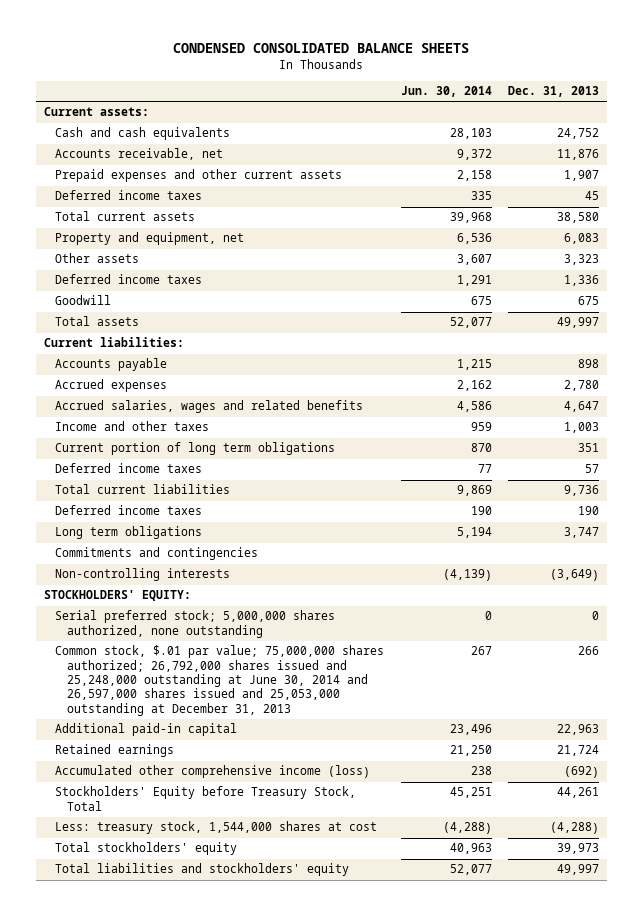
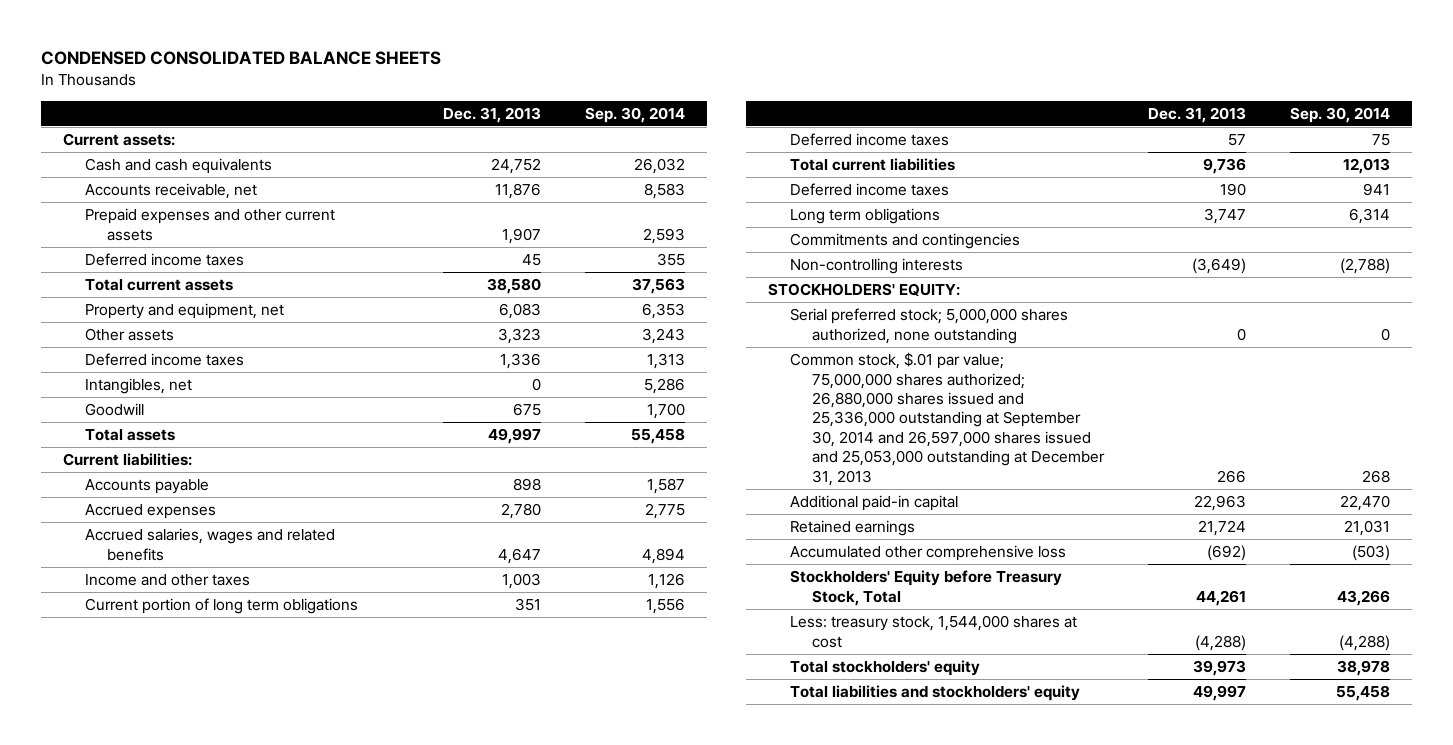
- | Jun. 30, 2014 | Dec. 31, 2013
+ | Dec. 31, 2013 | Sep. 30, 2014
+ Intangibles, net | 0 | 5,286
- Common stock, $.01 par value; 75,000,000 shares authorized; 26,792,000 shares issued and 25,248,000 outstanding at June 30, 2014 and 26,597,000 shares issued and 25,053,000 outstanding at December 31, 2013 | 267 | 266
+ Common stock, $.01 par value; 75,000,000 shares authorized; 26,880,000 shares issued and 25,336,000 outstanding at September 30, 2014 and 26,597,000 shares issued and 25,053,000 outstanding at December 31, 2013 | 266 | 268
- Accumulated other comprehensive income (loss) | 238 | (692)
+ Accumulated other comprehensive loss | (692) | (503)

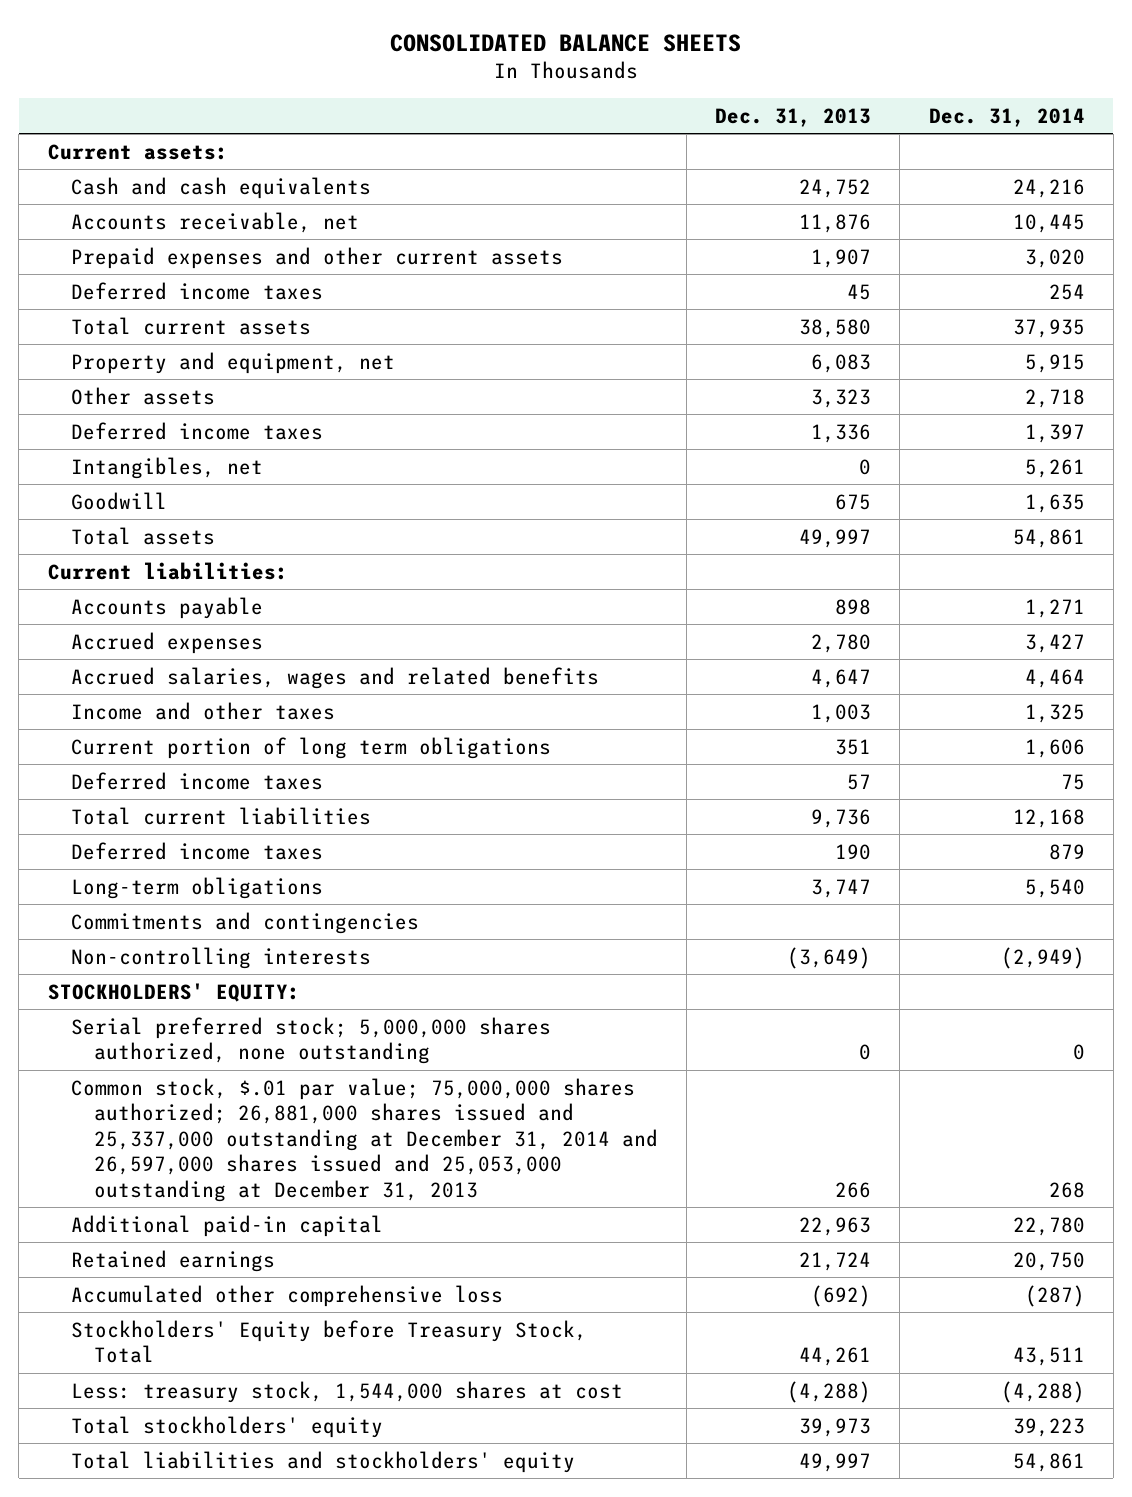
- CONDENSED CONSOLIDATED BALANCE SHEETS
+ CONSOLIDATED BALANCE SHEETS
- | Dec. 31, 2013 | Sep. 30, 2014
+ | Dec. 31, 2013 | Dec. 31, 2014
- Long term obligations | 3,747 | 6,314
+ Long-term obligations | 3,747 | 5,540
- Common stock, $.01 par value; 75,000,000 shares authorized; 26,880,000 shares issued and 25,336,000 outstanding at September 30, 2014 and 26,597,000 shares issued and 25,053,000 outstanding at December 31, 2013 | 266 | 268
+ Common stock, $.01 par value; 75,000,000 shares authorized; 26,881,000 shares issued and 25,337,000 outstanding at December 31, 2014 and 26,597,000 shares issued and 25,053,000 outstanding at December 31, 2013 | 266 | 268

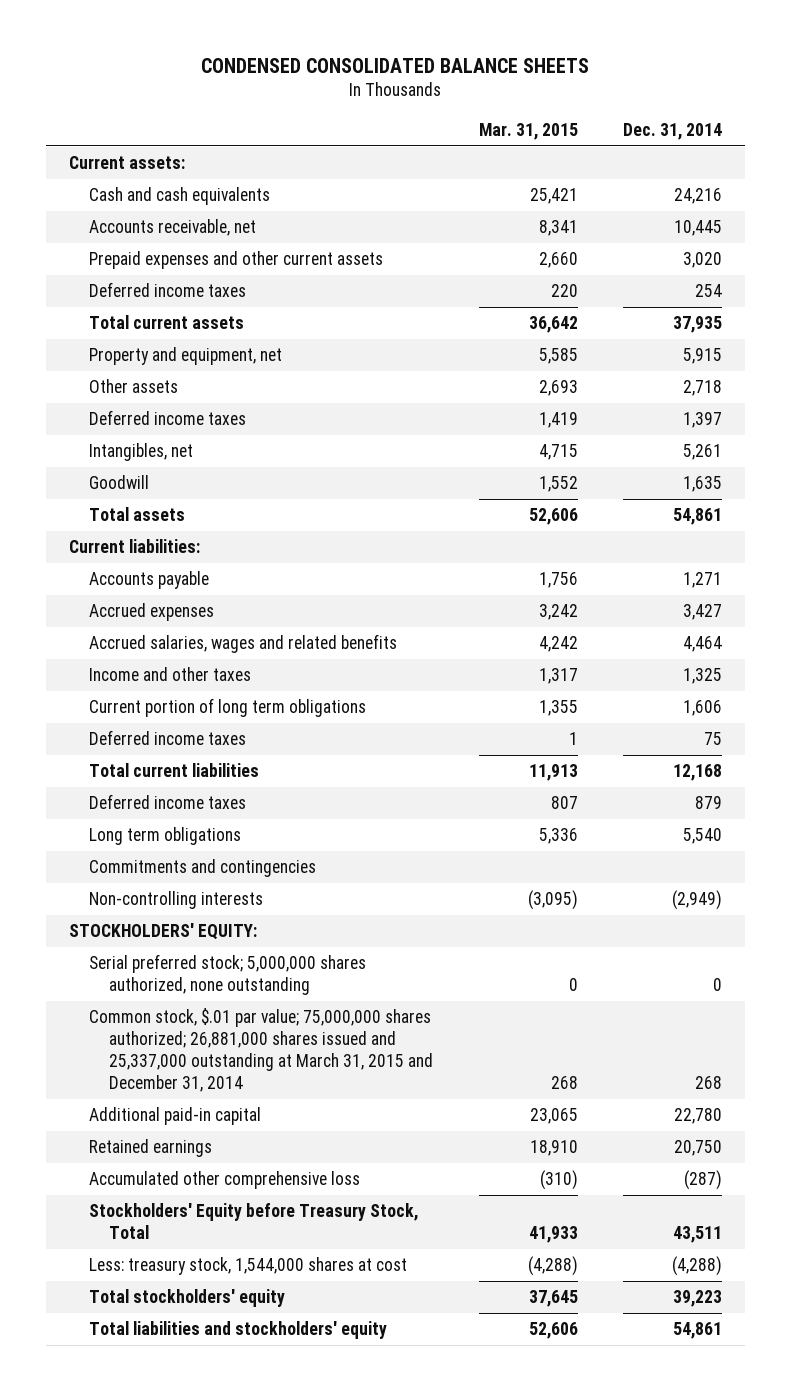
- CONSOLIDATED BALANCE SHEETS
+ CONDENSED CONSOLIDATED BALANCE SHEETS
- | Dec. 31, 2013 | Dec. 31, 2014
+ | Mar. 31, 2015 | Dec. 31, 2014
- Long-term obligations | 3,747 | 5,540
+ Long term obligations | 5,336 | 5,540
- Common stock, $.01 par value; 75,000,000 shares authorized; 26,881,000 shares issued and 25,337,000 outstanding at December 31, 2014 and 26,597,000 shares issued and 25,053,000 outstanding at December 31, 2013 | 266 | 268
+ Common stock, $.01 par value; 75,000,000 shares authorized; 26,881,000 shares issued and 25,337,000 outstanding at March 31, 2015 and December 31, 2014 | 268 | 268

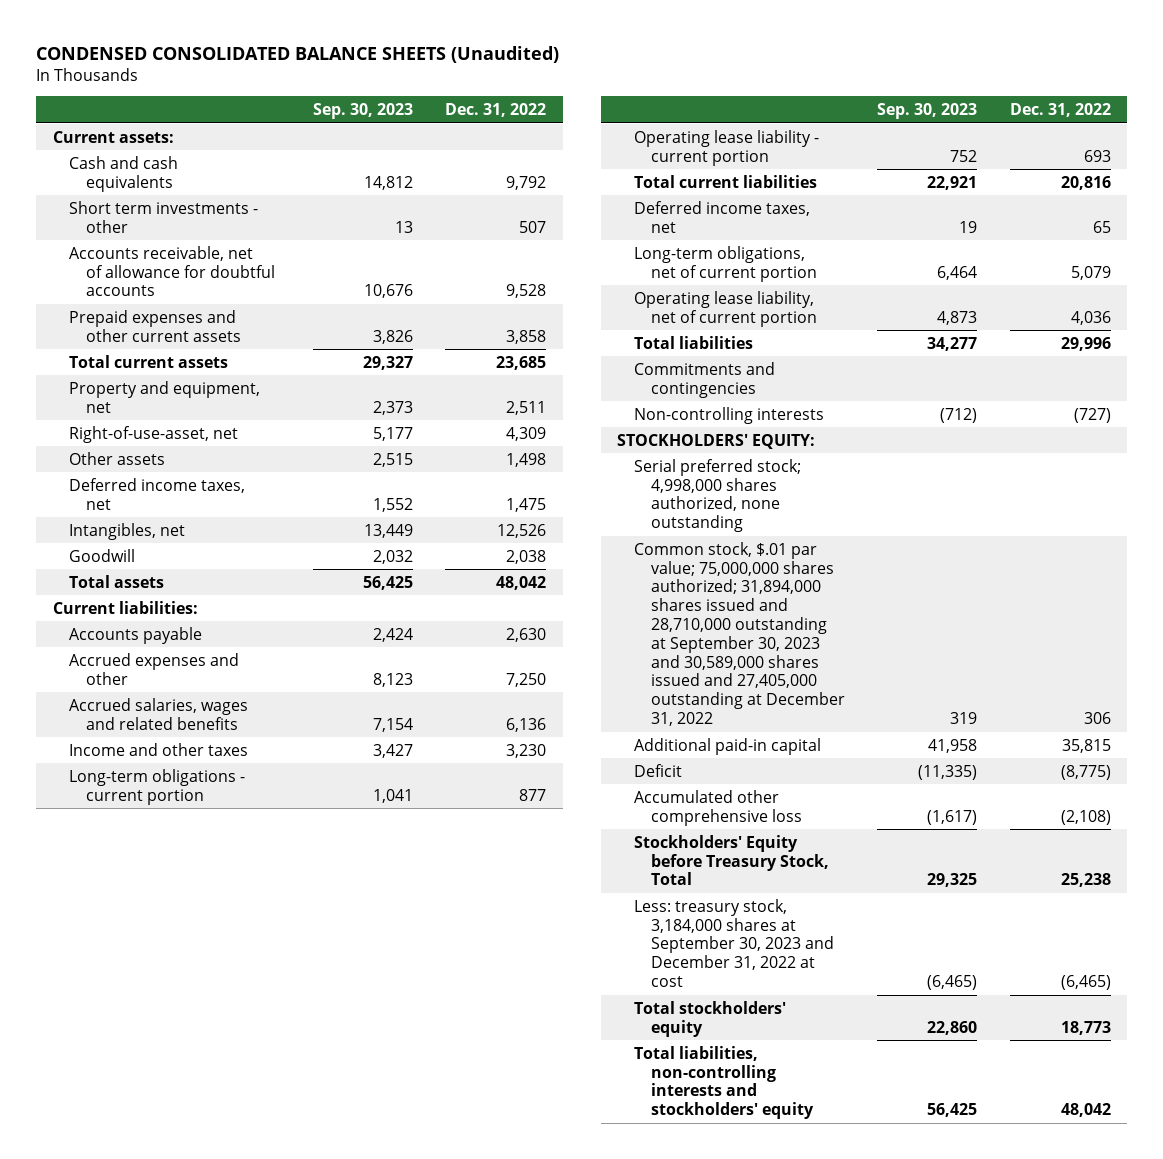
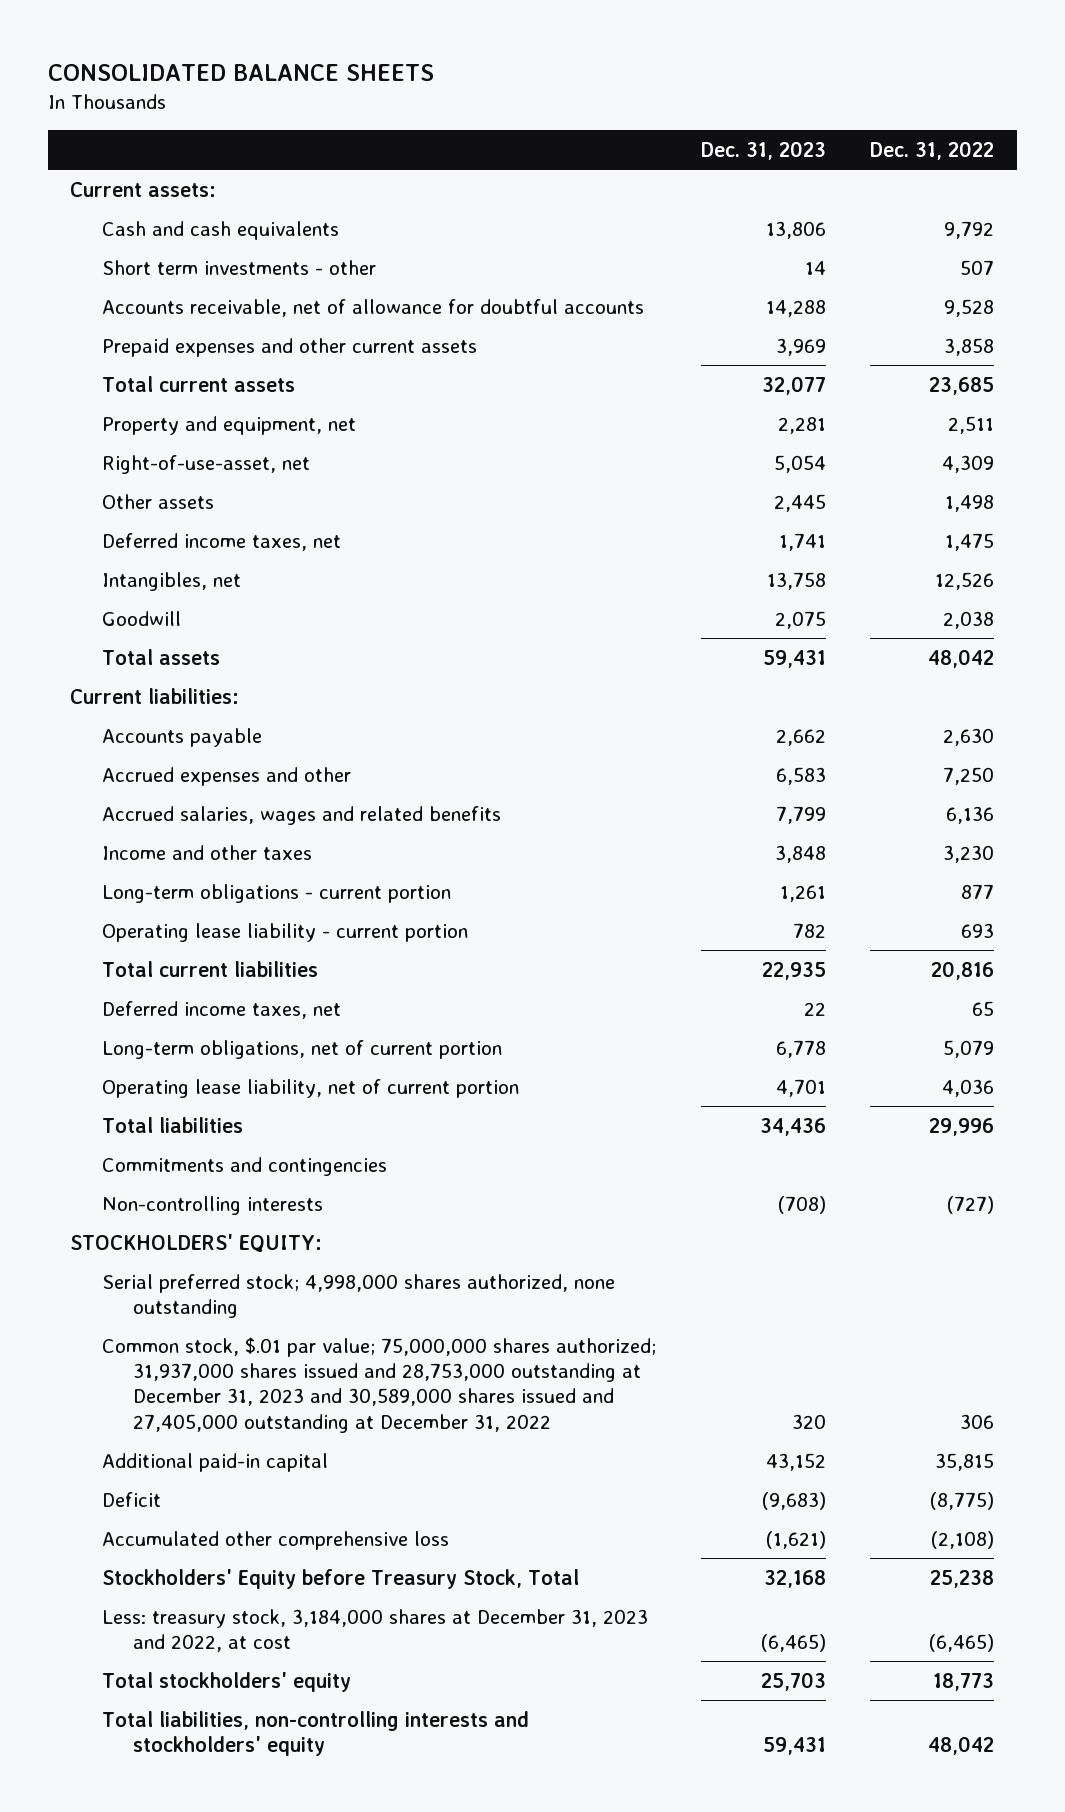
- CONDENSED CONSOLIDATED BALANCE SHEETS (Unaudited)
+ CONSOLIDATED BALANCE SHEETS
- | Sep. 30, 2023 | Dec. 31, 2022
+ | Dec. 31, 2023 | Dec. 31, 2022
- Common stock, $.01 par value; 75,000,000 shares authorized; 31,894,000 shares issued and 28,710,000 outstanding at September 30, 2023 and 30,589,000 shares issued and 27,405,000 outstanding at December 31, 2022 | 319 | 306
+ Common stock, $.01 par value; 75,000,000 shares authorized; 31,937,000 shares issued and 28,753,000 outstanding at December 31, 2023 and 30,589,000 shares issued and 27,405,000 outstanding at December 31, 2022 | 320 | 306
- Less: treasury stock, 3,184,000 shares at September 30, 2023 and December 31, 2022 at cost | (6,465) | (6,465)
+ Less: treasury stock, 3,184,000 shares at December 31, 2023 and 2022, at cost | (6,465) | (6,465)

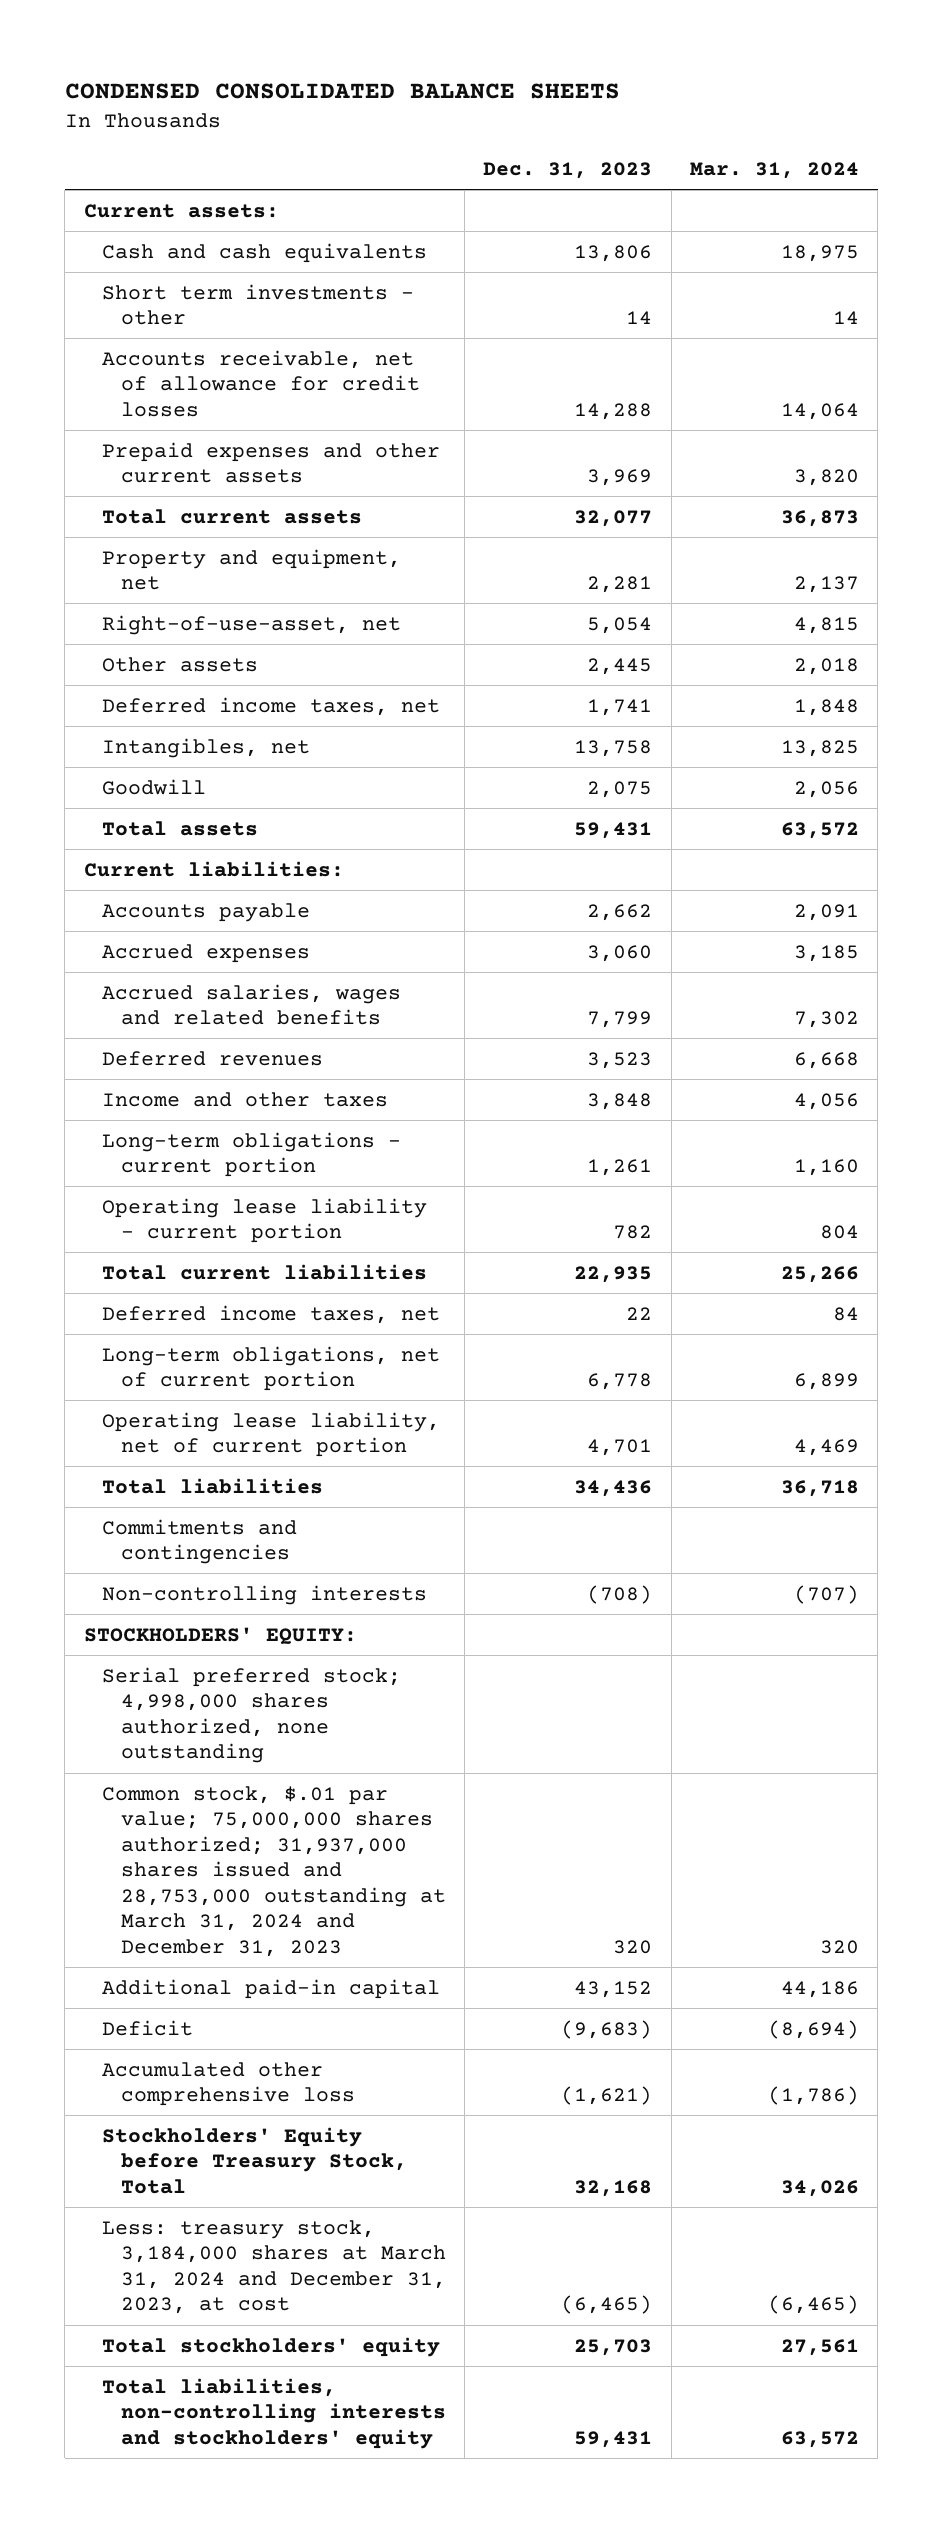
- CONSOLIDATED BALANCE SHEETS
+ CONDENSED CONSOLIDATED BALANCE SHEETS
- | Dec. 31, 2023 | Dec. 31, 2022
+ | Dec. 31, 2023 | Mar. 31, 2024
- Accounts receivable, net of allowance for doubtful accounts | 14,288 | 9,528
+ Accounts receivable, net of allowance for credit losses | 14,288 | 14,064
- Accrued expenses and other | 6,583 | 7,250
+ Accrued expenses | 3,060 | 3,185
+ Deferred revenues | 3,523 | 6,668
- Common stock, $.01 par value; 75,000,000 shares authorized; 31,937,000 shares issued and 28,753,000 outstanding at December 31, 2023 and 30,589,000 shares issued and 27,405,000 outstanding at December 31, 2022 | 320 | 306
+ Common stock, $.01 par value; 75,000,000 shares authorized; 31,937,000 shares issued and 28,753,000 outstanding at March 31, 2024 and December 31, 2023 | 320 | 320
- Less: treasury stock, 3,184,000 shares at December 31, 2023 and 2022, at cost | (6,465) | (6,465)
+ Less: treasury stock, 3,184,000 shares at March 31, 2024 and December 31, 2023, at cost | (6,465) | (6,465)

